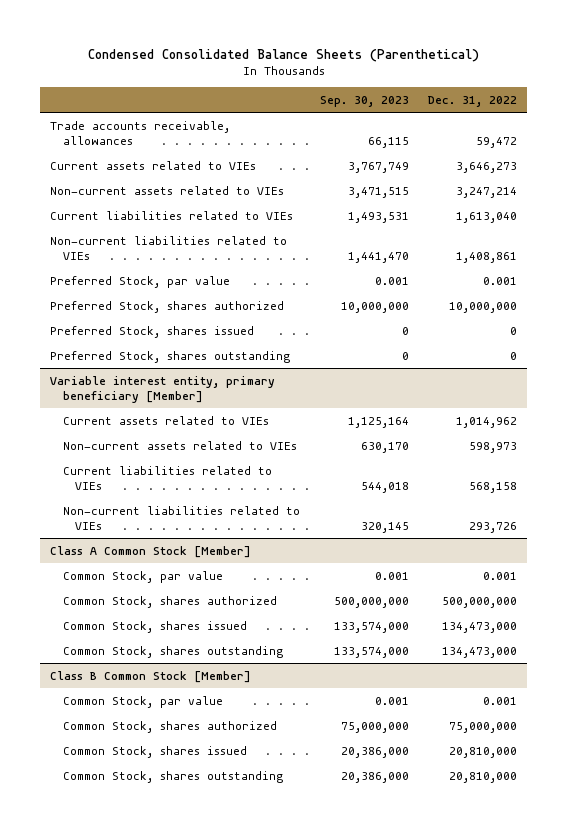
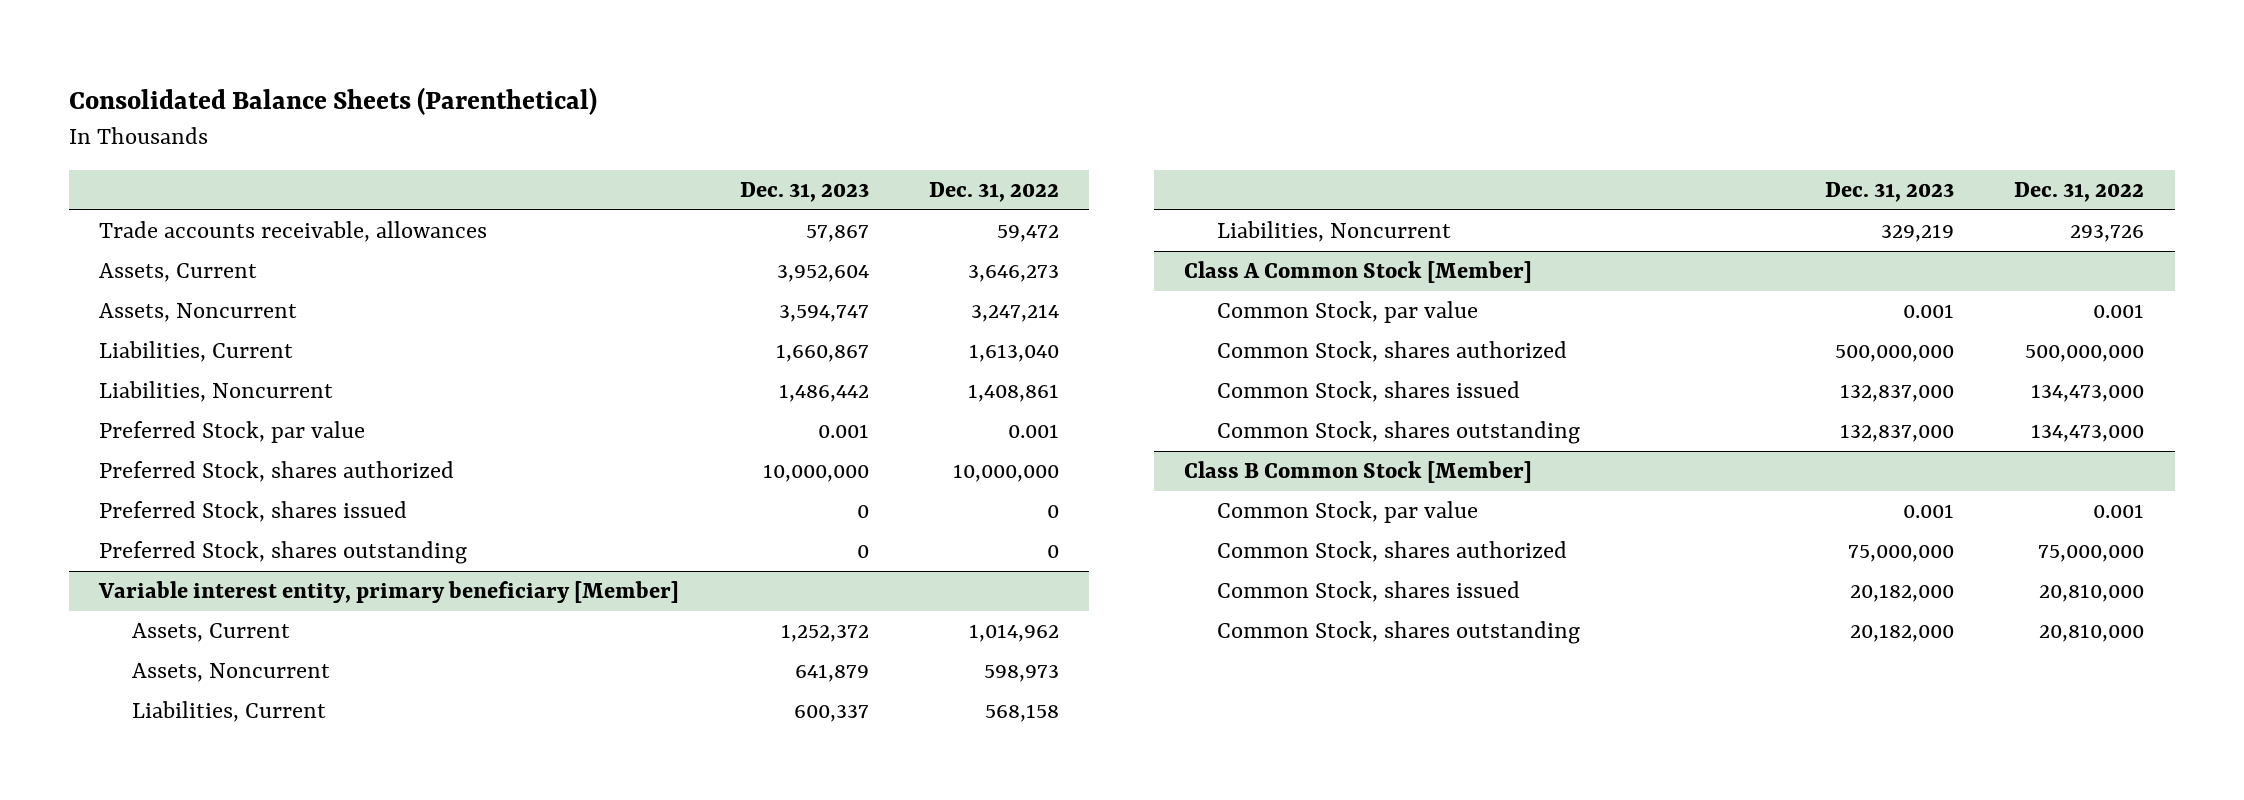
- Condensed Consolidated Balance Sheets (Parenthetical)
+ Consolidated Balance Sheets (Parenthetical)
- | Sep. 30, 2023 | Dec. 31, 2022
+ | Dec. 31, 2023 | Dec. 31, 2022
- Current assets related to VIEs | 3,767,749 | 3,646,273
- Non-current assets related to VIEs | 3,471,515 | 3,247,214
- Current liabilities related to VIEs | 1,493,531 | 1,613,040
- Non-current liabilities related to VIEs | 1,441,470 | 1,408,861
+ Assets, Current | 3,952,604 | 3,646,273
+ Assets, Noncurrent | 3,594,747 | 3,247,214
+ Liabilities, Current | 1,660,867 | 1,613,040
+ Liabilities, Noncurrent | 1,486,442 | 1,408,861
@ Variable interest entity, primary beneficiary [Member]
- Current assets related to VIEs | 1,125,164 | 1,014,962
- Non-current assets related to VIEs | 630,170 | 598,973
- Current liabilities related to VIEs | 544,018 | 568,158
- Non-current liabilities related to VIEs | 320,145 | 293,726
+ Assets, Current | 1,252,372 | 1,014,962
+ Assets, Noncurrent | 641,879 | 598,973
+ Liabilities, Current | 600,337 | 568,158
+ Liabilities, Noncurrent | 329,219 | 293,726

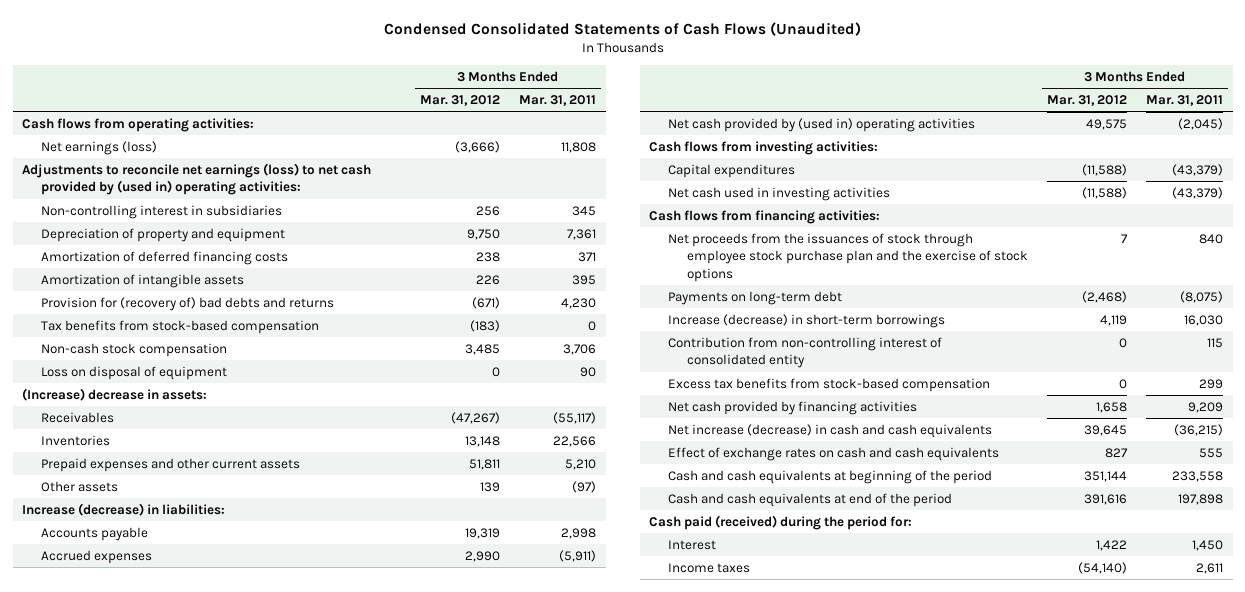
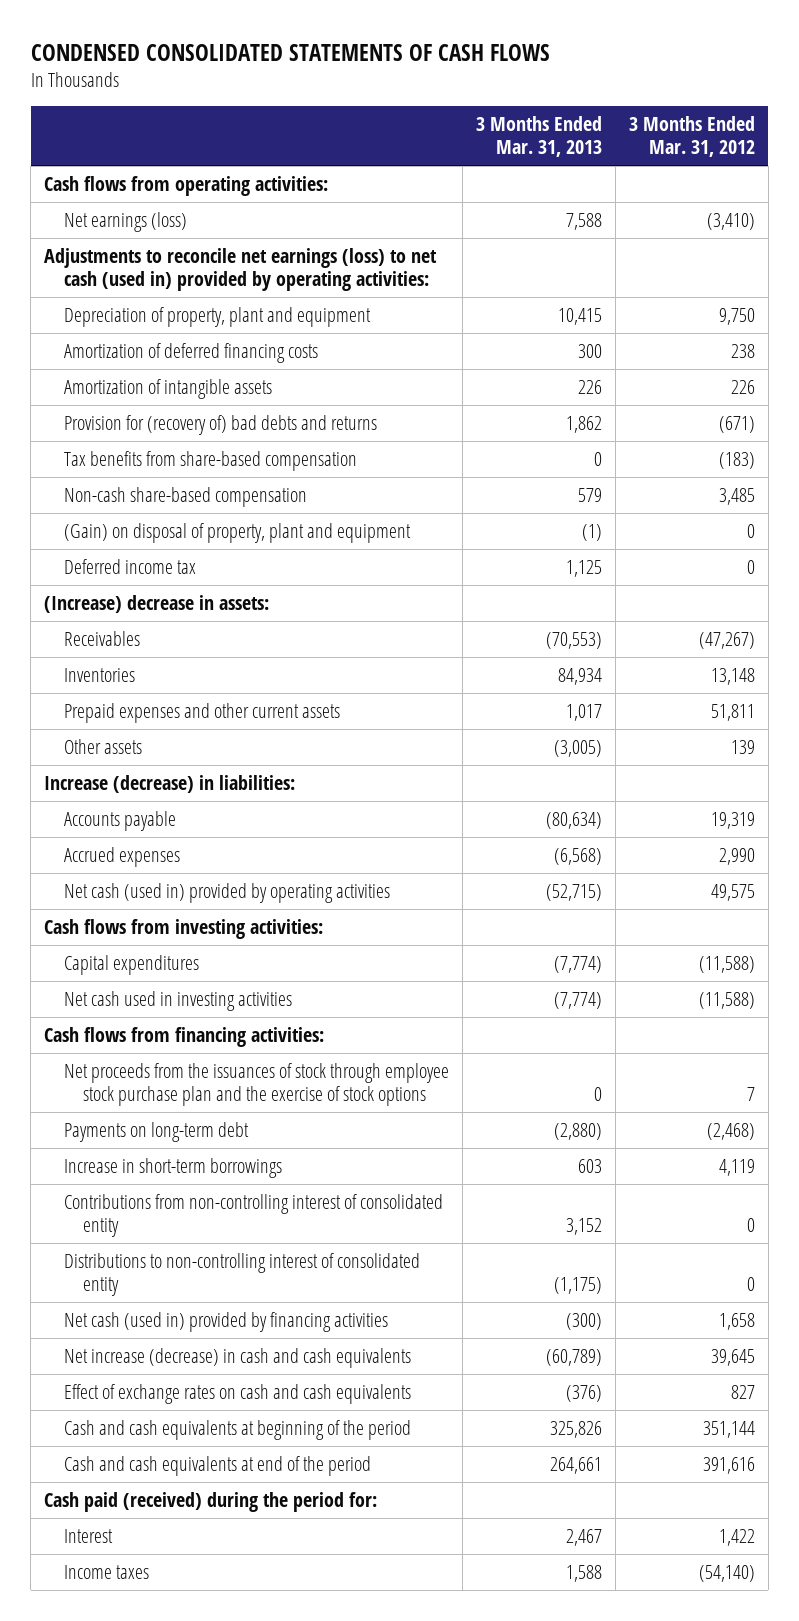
- Condensed Consolidated Statements of Cash Flows (Unaudited)
+ CONDENSED CONSOLIDATED STATEMENTS OF CASH FLOWS
- | 3 Months Ended Mar. 31, 2012 | 3 Months Ended Mar. 31, 2011
+ | 3 Months Ended Mar. 31, 2013 | 3 Months Ended Mar. 31, 2012
- Net earnings (loss) | (3,666) | 11,808
- Adjustments to reconcile net earnings (loss) to net cash provided by (used in) operating activities:
- Non-controlling interest in subsidiaries | 256 | 345
- Depreciation of property and equipment | 9,750 | 7,361
+ Net earnings (loss) | 7,588 | (3,410)
+ Adjustments to reconcile net earnings (loss) to net cash (used in) provided by operating activities:
+ Depreciation of property, plant and equipment | 10,415 | 9,750
- Tax benefits from stock-based compensation | (183) | 0
- Non-cash stock compensation | 3,485 | 3,706
- Loss on disposal of equipment | 0 | 90
+ Tax benefits from share-based compensation | 0 | (183)
+ Non-cash share-based compensation | 579 | 3,485
+ (Gain) on disposal of property, plant and equipment | (1) | 0
+ Deferred income tax | 1,125 | 0
- Net cash provided by (used in) operating activities | 49,575 | (2,045)
+ Net cash (used in) provided by operating activities | (52,715) | 49,575
- Increase (decrease) in short-term borrowings | 4,119 | 16,030
- Contribution from non-controlling interest of consolidated entity | 0 | 115
- Excess tax benefits from stock-based compensation | 0 | 299
- Net cash provided by financing activities | 1,658 | 9,209
+ Increase in short-term borrowings | 603 | 4,119
+ Contributions from non-controlling interest of consolidated entity | 3,152 | 0
+ Distributions to non-controlling interest of consolidated entity | (1,175) | 0
+ Net cash (used in) provided by financing activities | (300) | 1,658

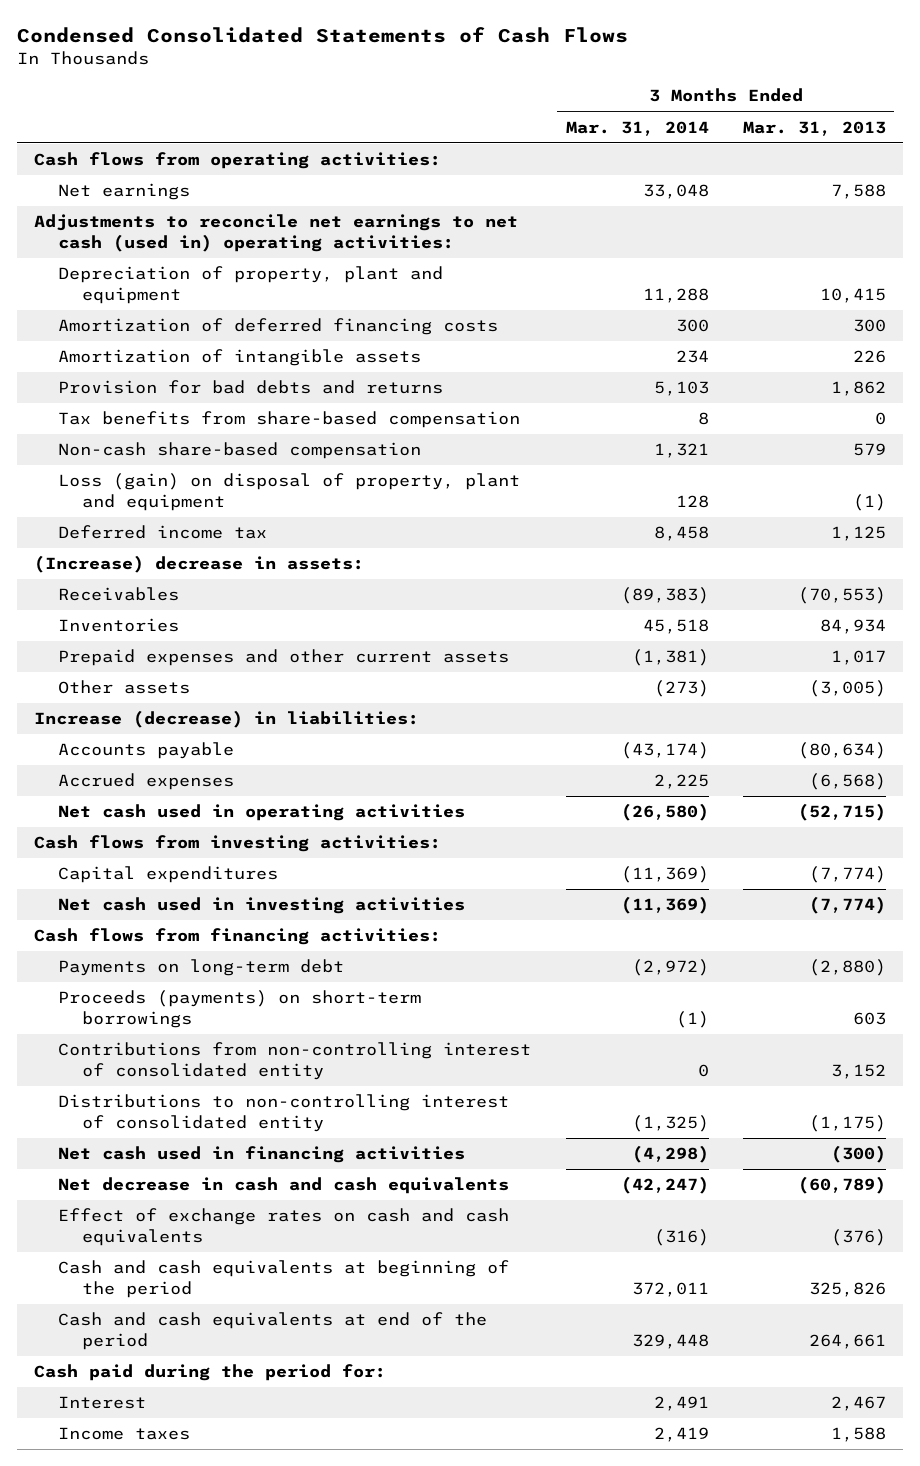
- CONDENSED CONSOLIDATED STATEMENTS OF CASH FLOWS
+ Condensed Consolidated Statements of Cash Flows
- | 3 Months Ended Mar. 31, 2013 | 3 Months Ended Mar. 31, 2012
+ | 3 Months Ended Mar. 31, 2014 | 3 Months Ended Mar. 31, 2013
- Net earnings (loss) | 7,588 | (3,410)
- Adjustments to reconcile net earnings (loss) to net cash (used in) provided by operating activities:
+ Net earnings | 33,048 | 7,588
+ Adjustments to reconcile net earnings to net cash (used in) operating activities:
- Provision for (recovery of) bad debts and returns | 1,862 | (671)
+ Provision for bad debts and returns | 5,103 | 1,862
- (Gain) on disposal of property, plant and equipment | (1) | 0
+ Loss (gain) on disposal of property, plant and equipment | 128 | (1)
- Net cash (used in) provided by operating activities | (52,715) | 49,575
+ Net cash used in operating activities | (26,580) | (52,715)
- Net proceeds from the issuances of stock through employee stock purchase plan and the exercise of stock options | 0 | 7
- Increase in short-term borrowings | 603 | 4,119
+ Proceeds (payments) on short-term borrowings | (1) | 603
- Net cash (used in) provided by financing activities | (300) | 1,658
- Net increase (decrease) in cash and cash equivalents | (60,789) | 39,645
+ Net cash used in financing activities | (4,298) | (300)
+ Net decrease in cash and cash equivalents | (42,247) | (60,789)
- Cash paid (received) during the period for:
+ Cash paid during the period for:

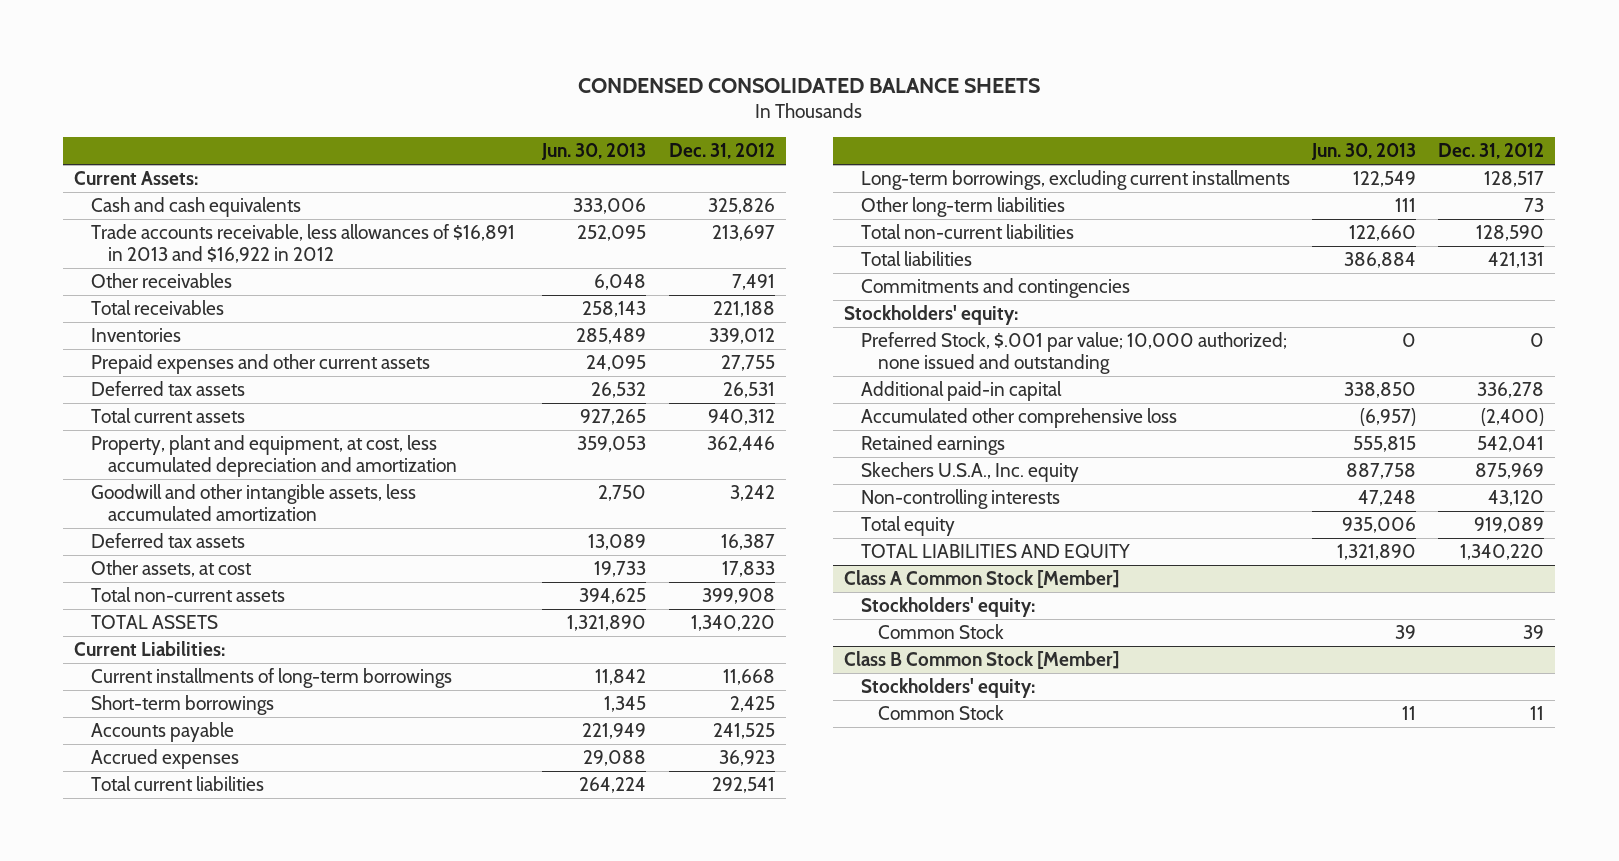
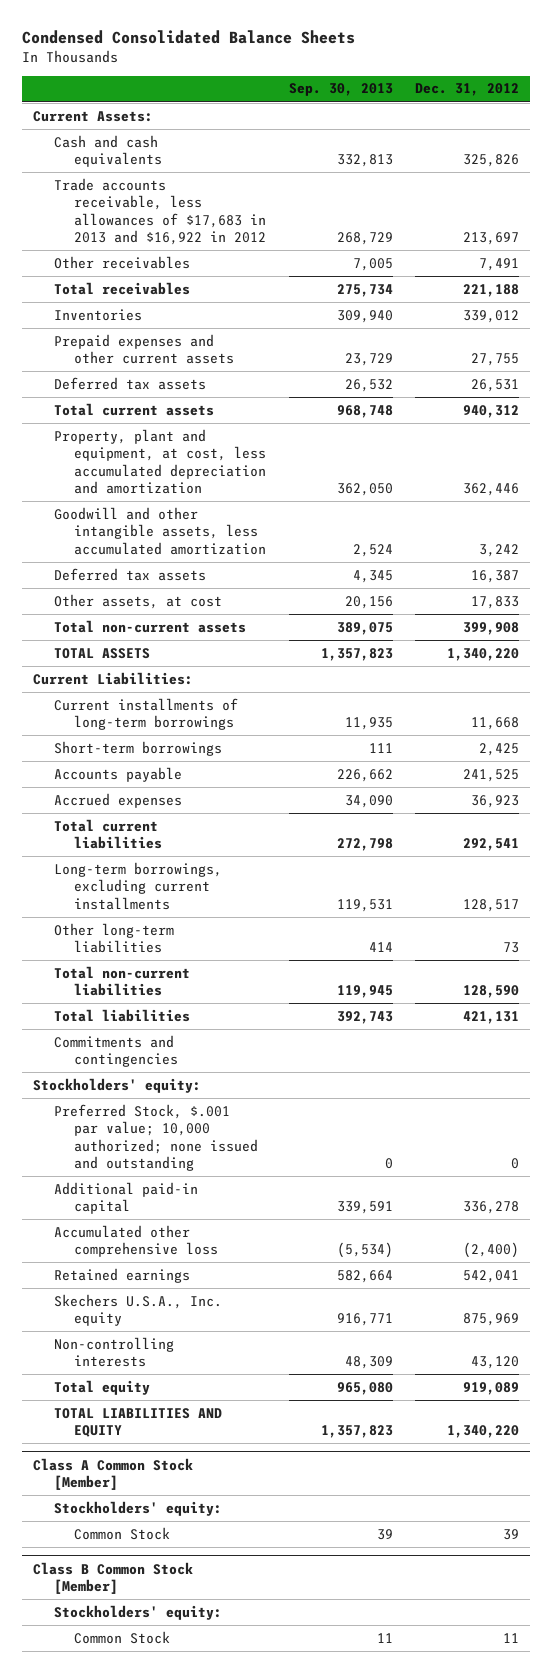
- CONDENSED CONSOLIDATED BALANCE SHEETS
+ Condensed Consolidated Balance Sheets
- | Jun. 30, 2013 | Dec. 31, 2012
+ | Sep. 30, 2013 | Dec. 31, 2012
- Trade accounts receivable, less allowances of $16,891 in 2013 and $16,922 in 2012 | 252,095 | 213,697
+ Trade accounts receivable, less allowances of $17,683 in 2013 and $16,922 in 2012 | 268,729 | 213,697

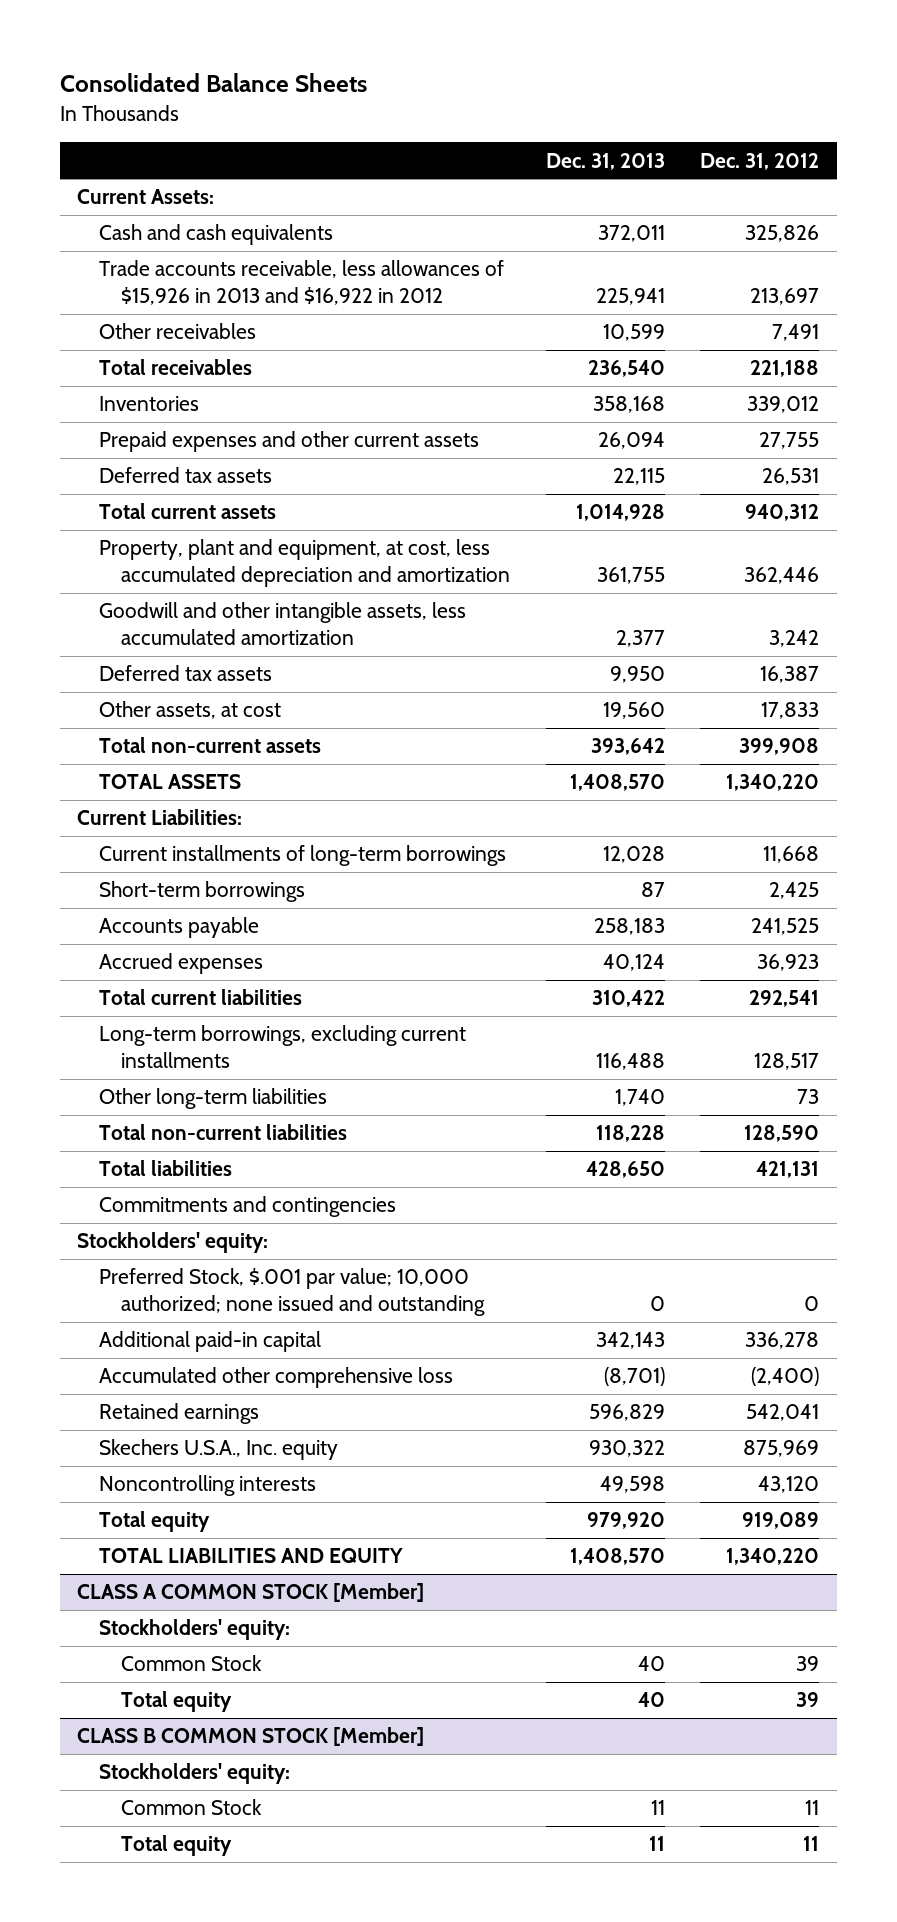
- Condensed Consolidated Balance Sheets
+ Consolidated Balance Sheets
- | Sep. 30, 2013 | Dec. 31, 2012
+ | Dec. 31, 2013 | Dec. 31, 2012
- Trade accounts receivable, less allowances of $17,683 in 2013 and $16,922 in 2012 | 268,729 | 213,697
+ Trade accounts receivable, less allowances of $15,926 in 2013 and $16,922 in 2012 | 225,941 | 213,697
- Non-controlling interests | 48,309 | 43,120
+ Noncontrolling interests | 49,598 | 43,120
- Class A Common Stock [Member]
+ CLASS A COMMON STOCK [Member]
- Class B Common Stock [Member]
+ Total equity | 40 | 39
+ CLASS B COMMON STOCK [Member]
+ Total equity | 11 | 11

